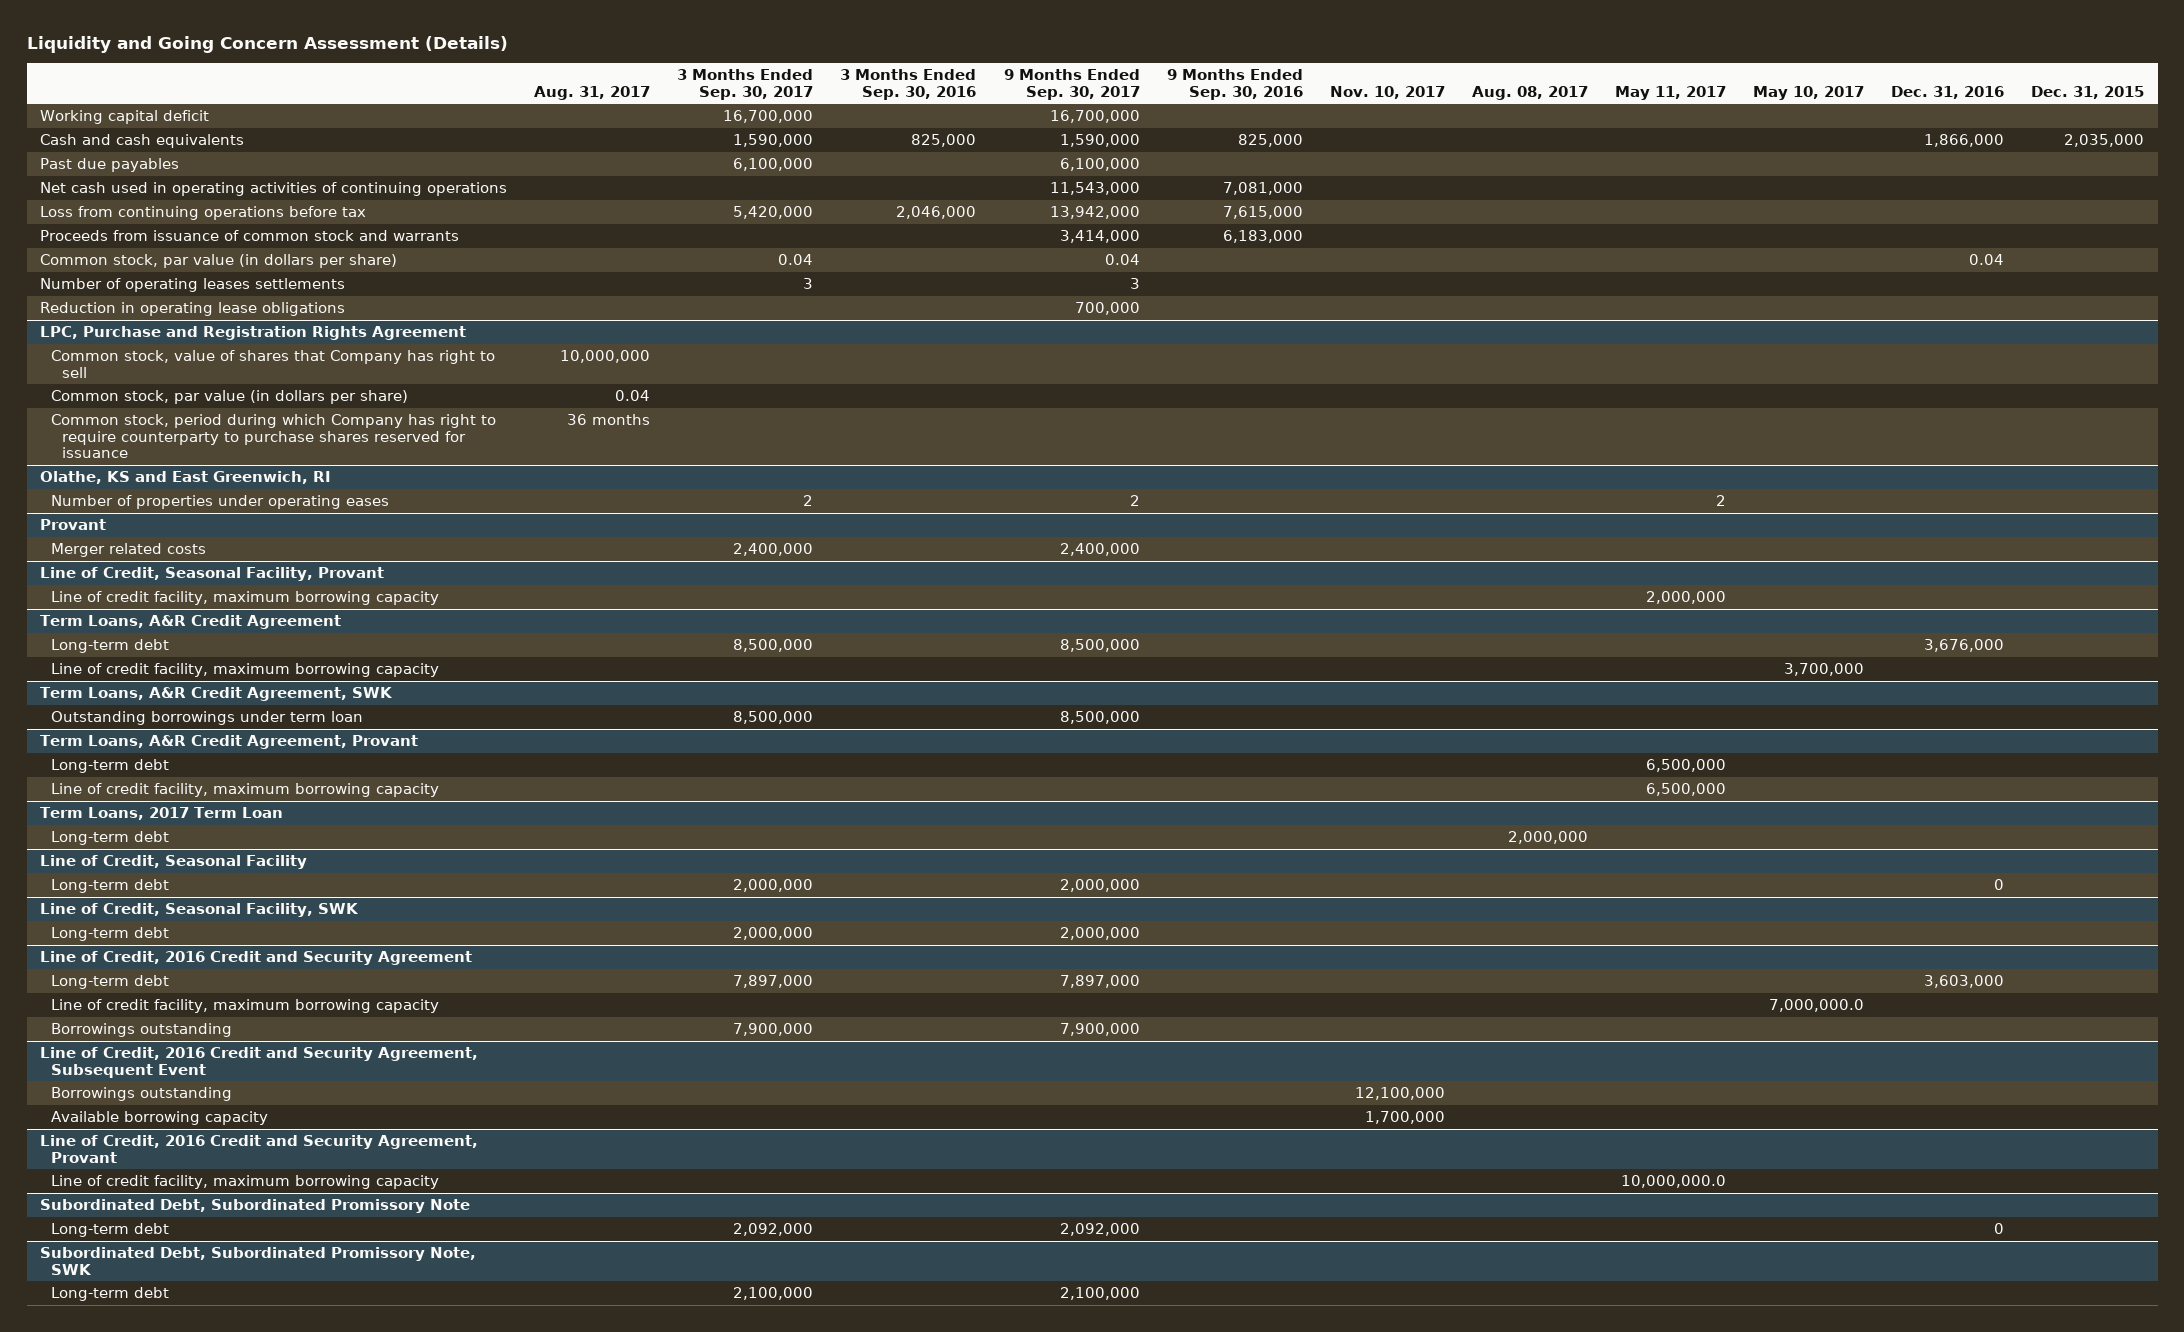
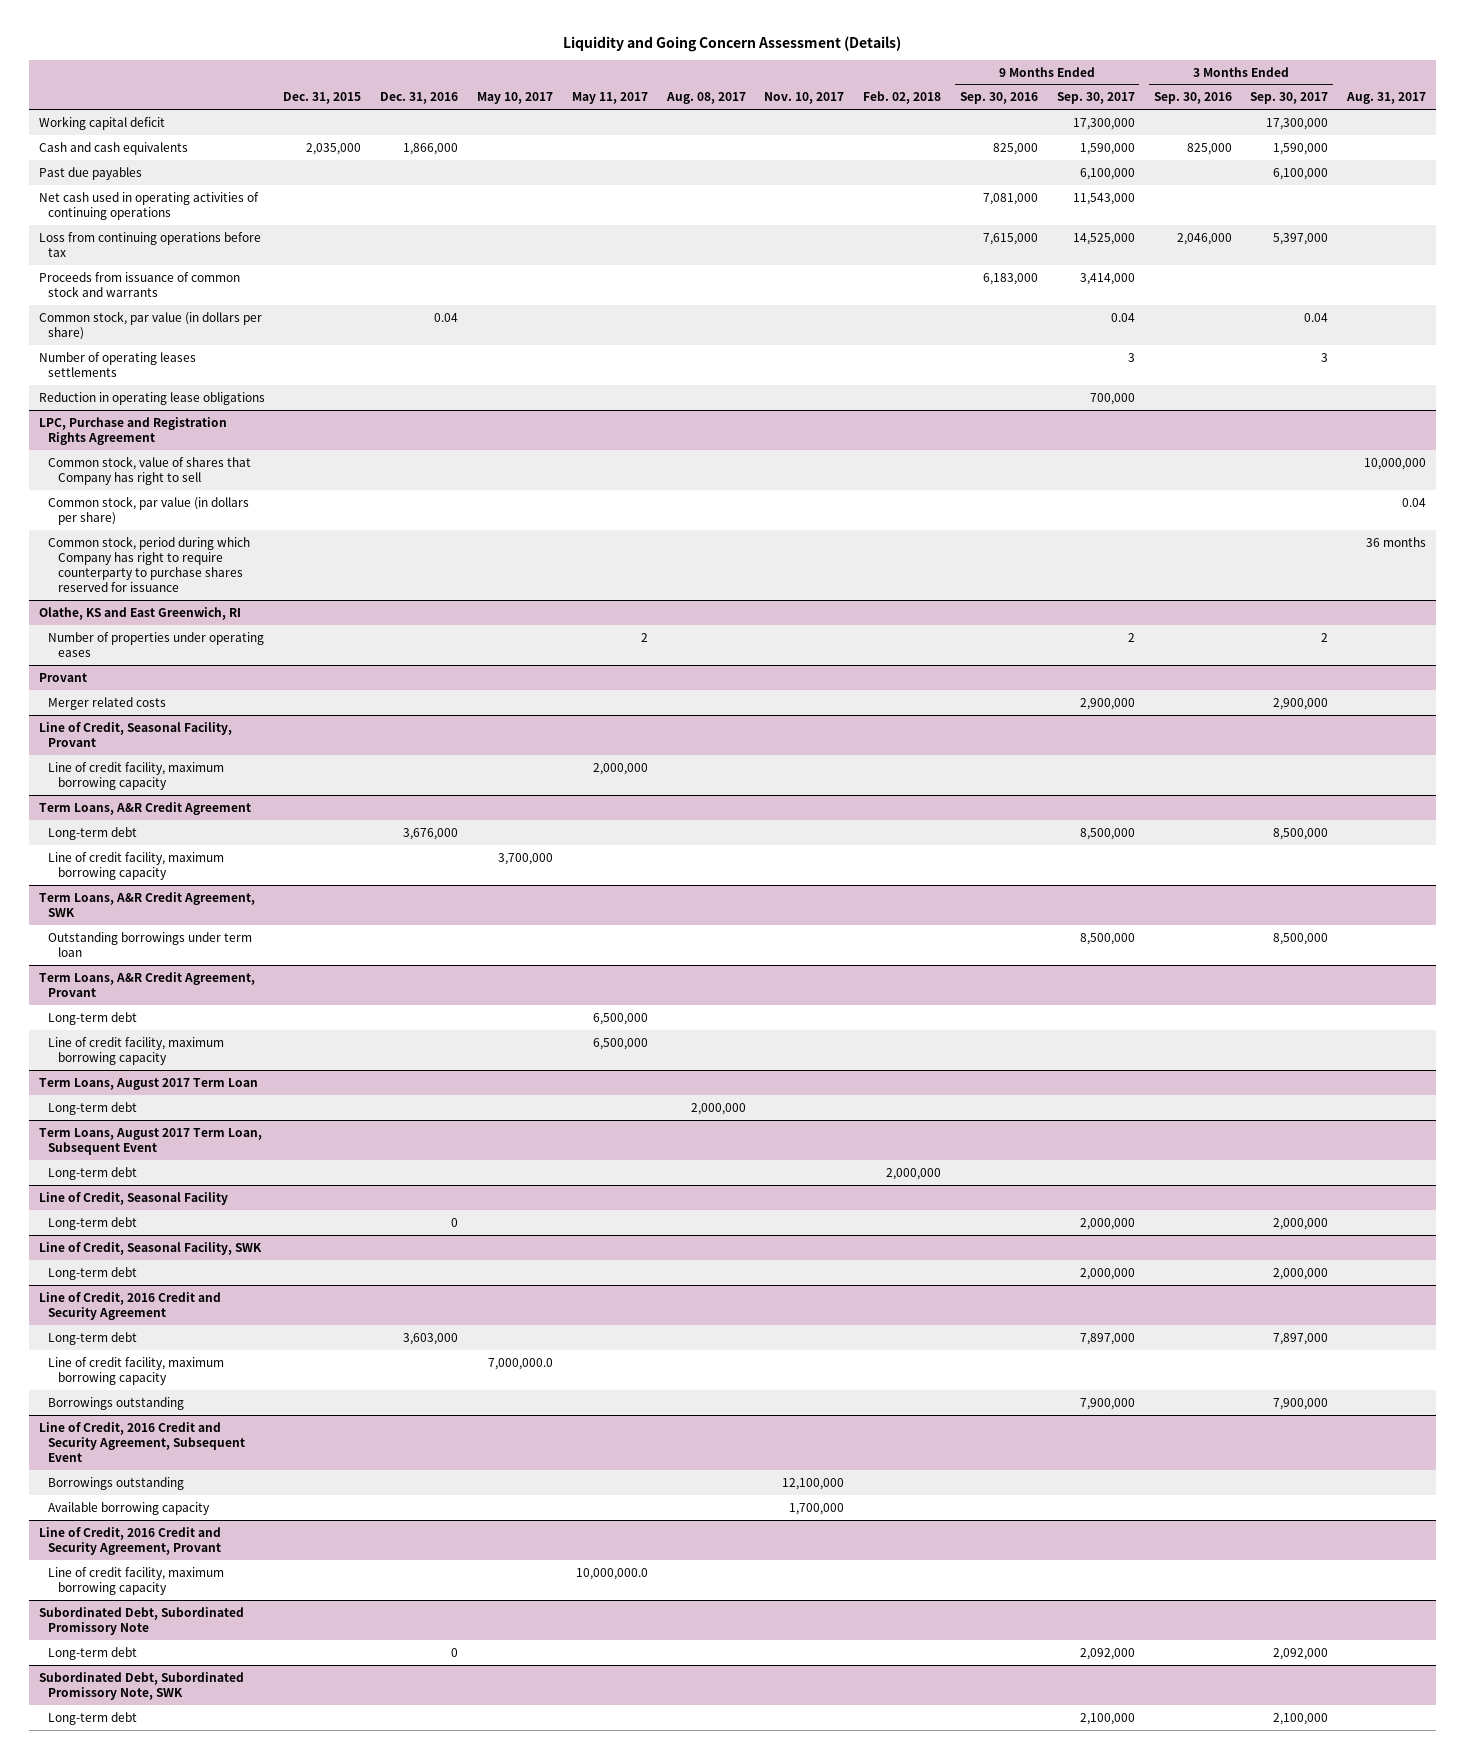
- | Aug. 31, 2017 | 3 Months Ended Sep. 30, 2017 | 3 Months Ended Sep. 30, 2016 | 9 Months Ended Sep. 30, 2017 | 9 Months Ended Sep. 30, 2016 | Nov. 10, 2017 | Aug. 08, 2017 | May 11, 2017 | May 10, 2017 | Dec. 31, 2016 | Dec. 31, 2015
+ | Dec. 31, 2015 | Dec. 31, 2016 | May 10, 2017 | May 11, 2017 | Aug. 08, 2017 | Nov. 10, 2017 | Feb. 02, 2018 | 9 Months Ended Sep. 30, 2016 | 9 Months Ended Sep. 30, 2017 | 3 Months Ended Sep. 30, 2016 | 3 Months Ended Sep. 30, 2017 | Aug. 31, 2017
- Working capital deficit | | 16,700,000 | | 16,700,000 | | | | | | |
+ Working capital deficit | | | | | | | | | 17,300,000 | | 17,300,000 |
- Loss from continuing operations before tax | | 5,420,000 | 2,046,000 | 13,942,000 | 7,615,000 | | | | | |
+ Loss from continuing operations before tax | | | | | | | | 7,615,000 | 14,525,000 | 2,046,000 | 5,397,000 |
@ Provant
- Merger related costs | | 2,400,000 | | 2,400,000 | | | | | | |
+ Merger related costs | | | | | | | | | 2,900,000 | | 2,900,000 |
- Term Loans, 2017 Term Loan
+ Term Loans, August 2017 Term Loan
+ Term Loans, August 2017 Term Loan, Subsequent Event
+ Long-term debt | | | | | | | 2,000,000 | | | | |

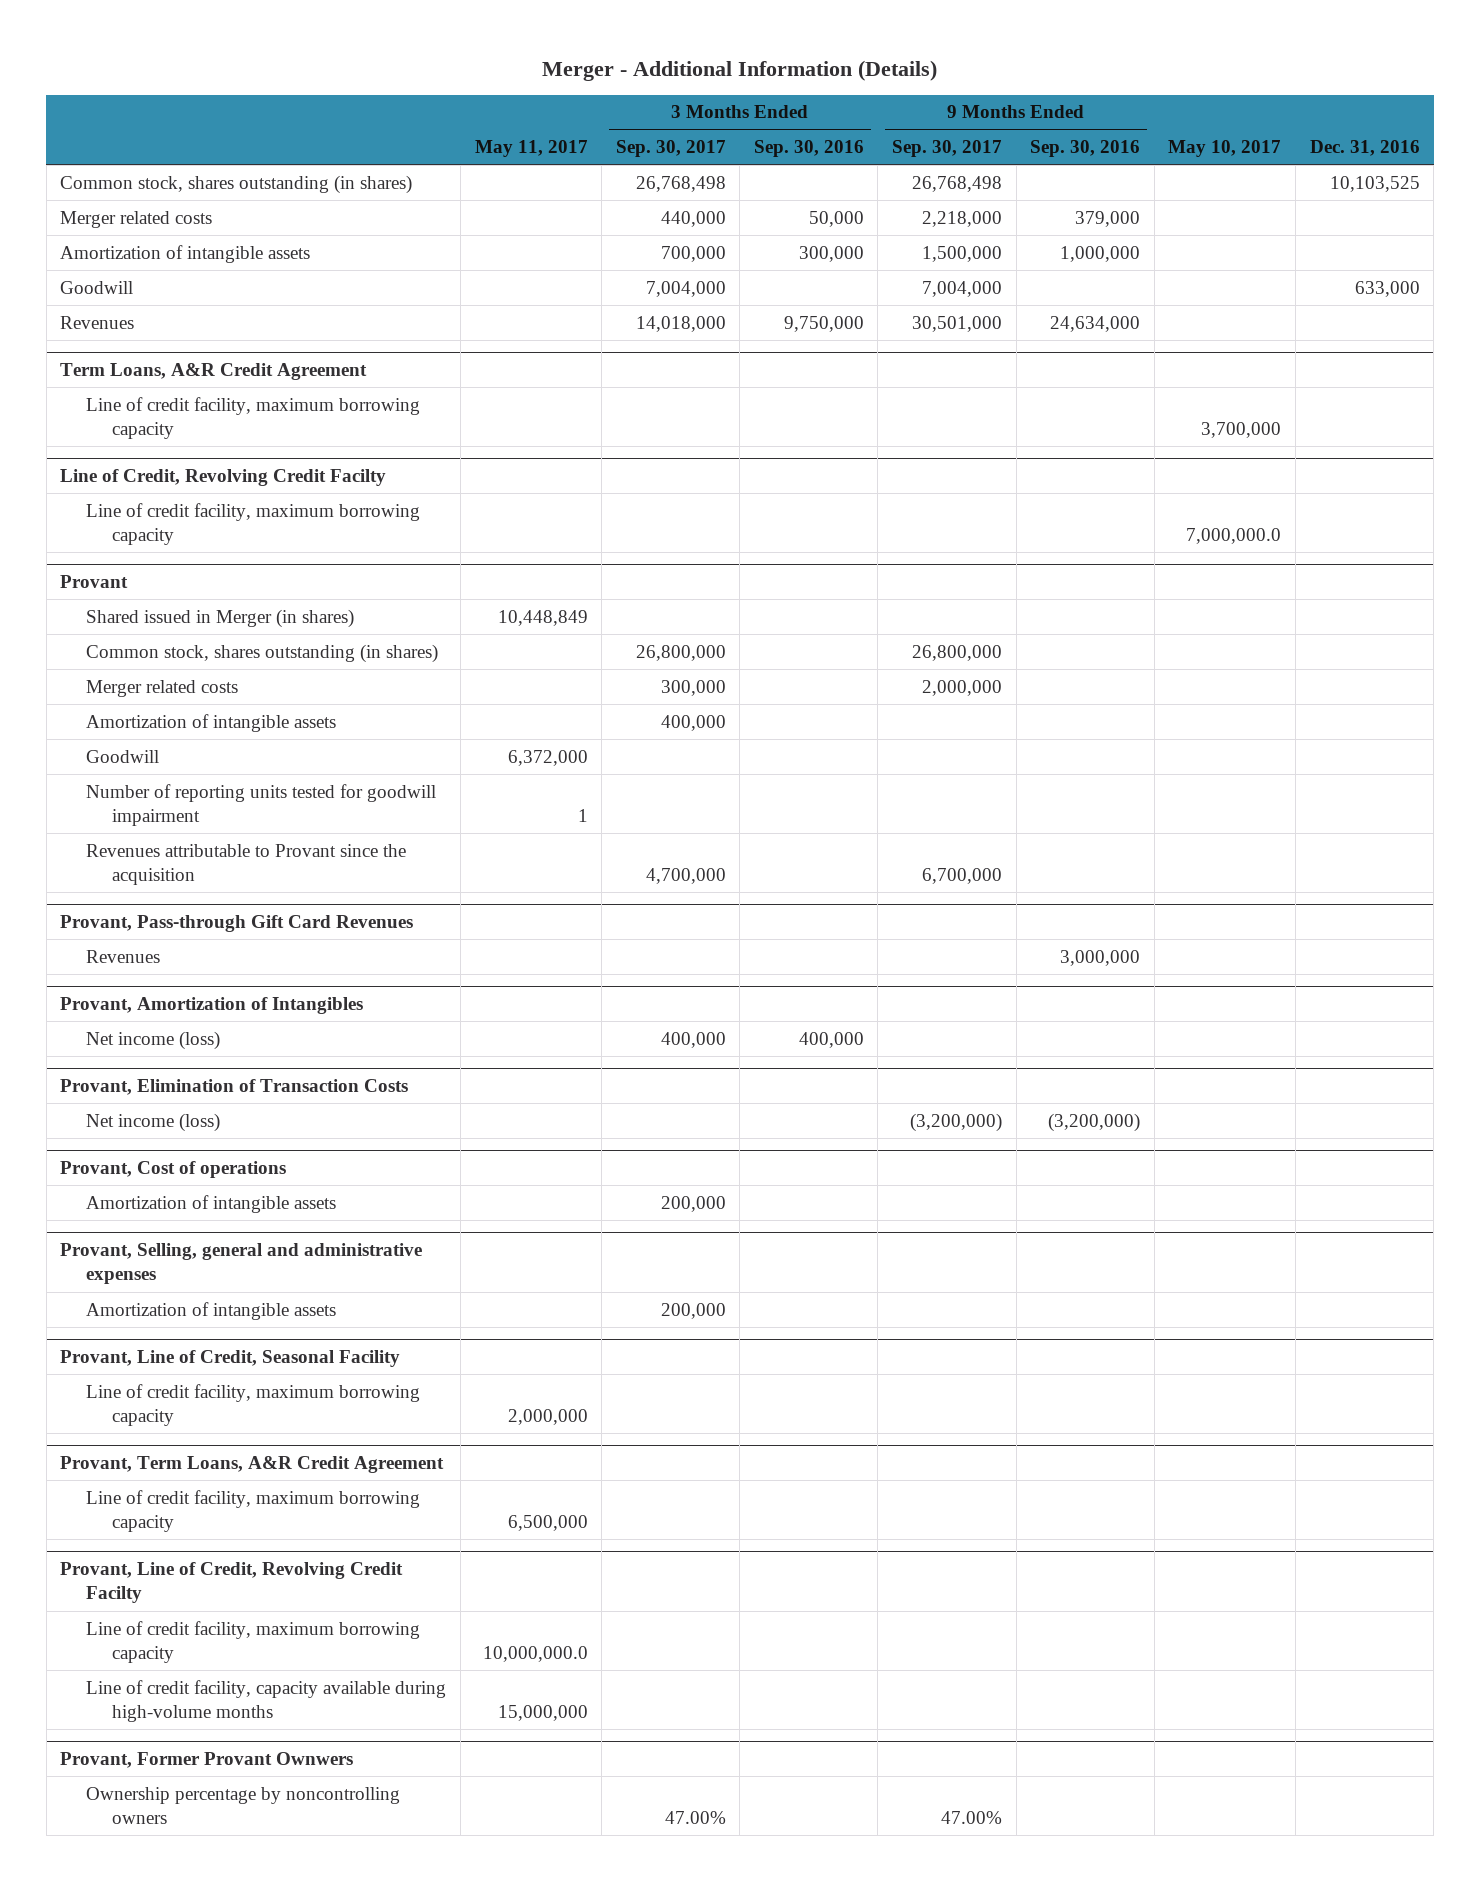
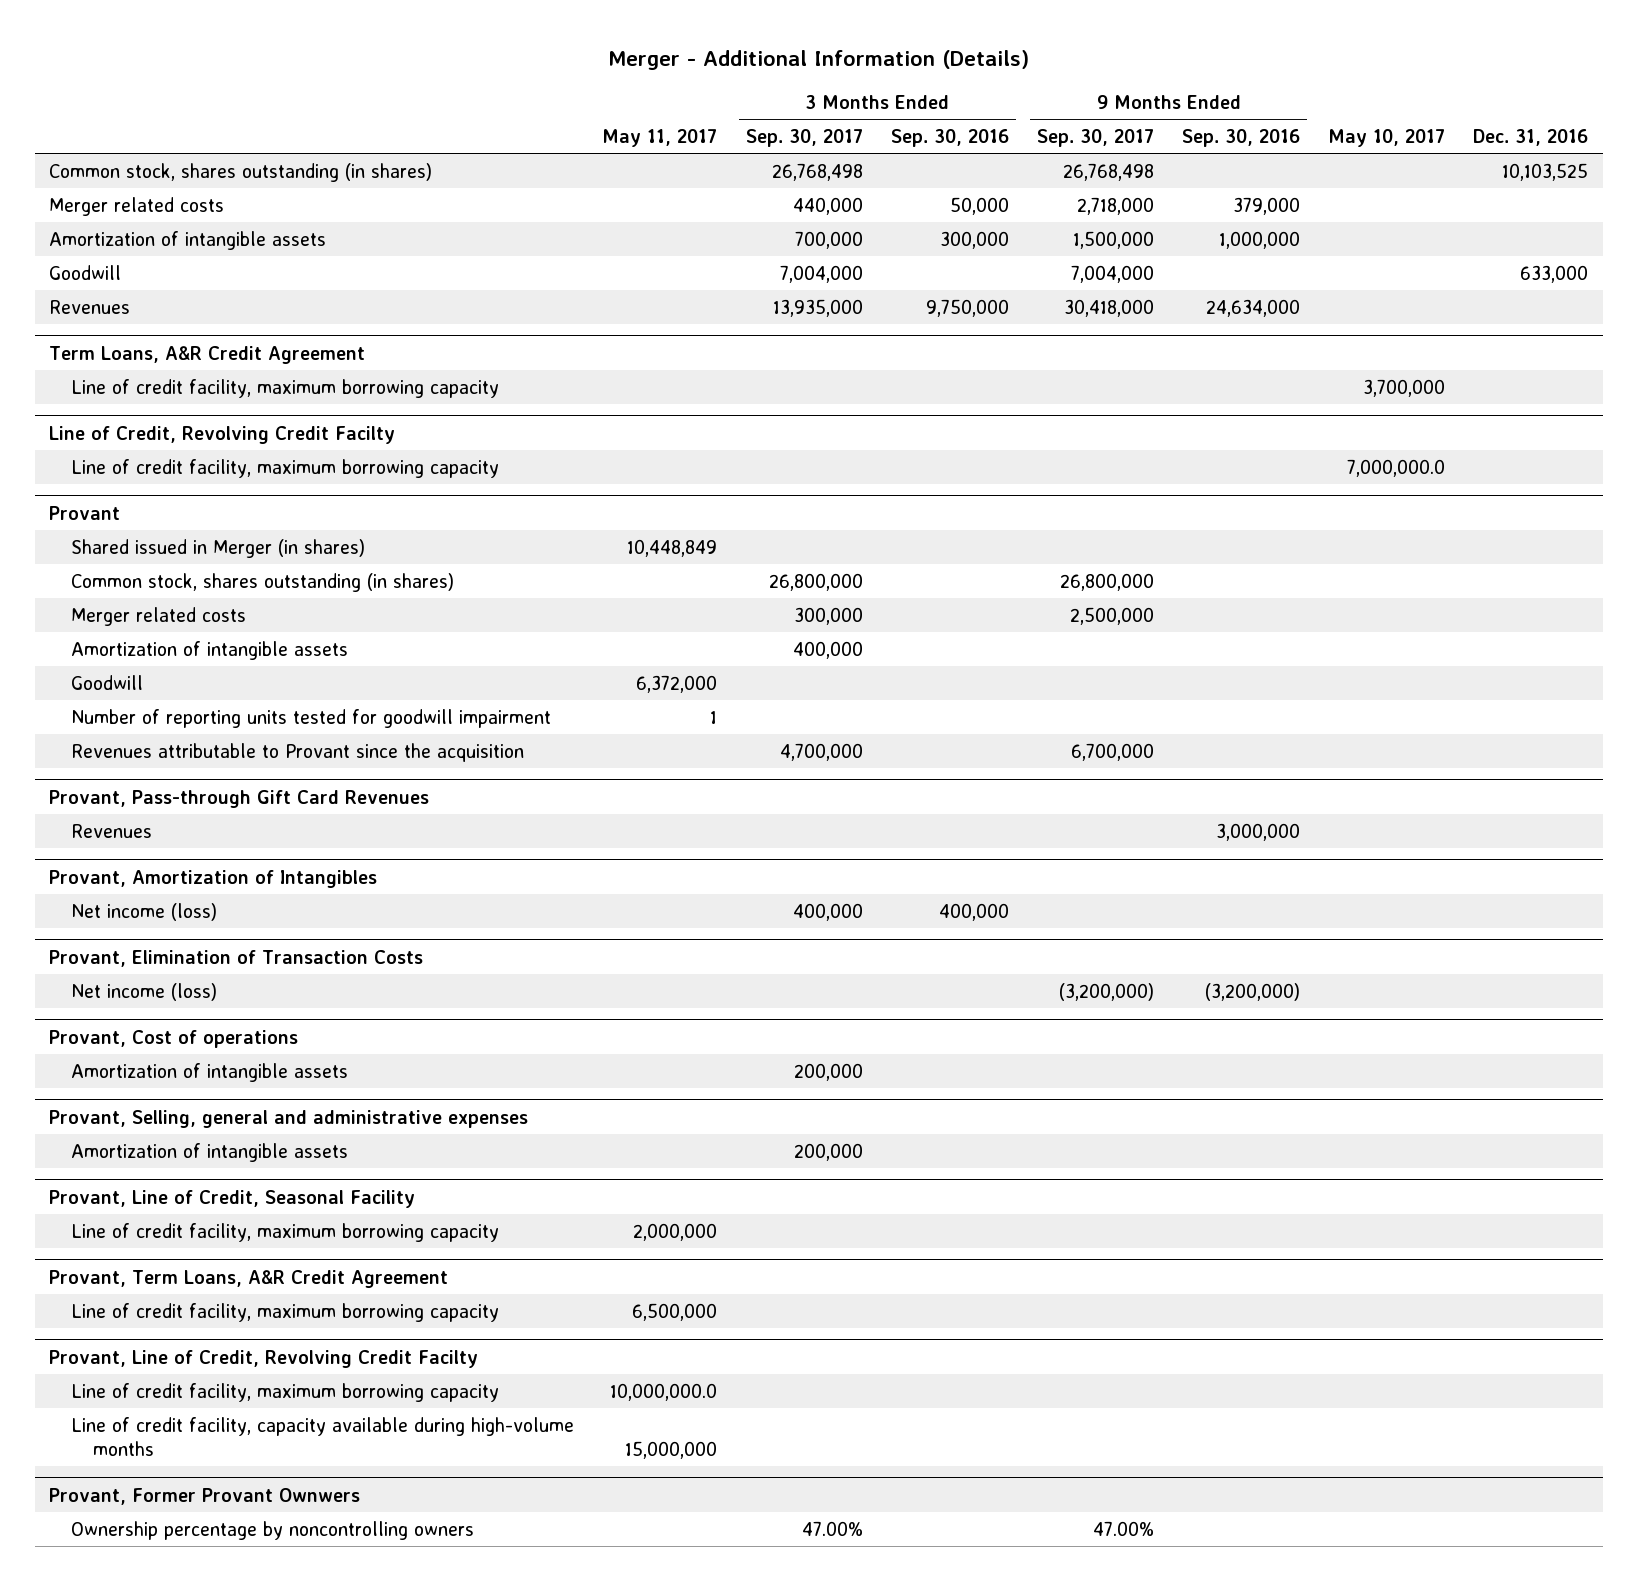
- Merger related costs | | 440,000 | 50,000 | 2,218,000 | 379,000 | |
+ Merger related costs | | 440,000 | 50,000 | 2,718,000 | 379,000 | |
- Revenues | | 14,018,000 | 9,750,000 | 30,501,000 | 24,634,000 | |
+ Revenues | | 13,935,000 | 9,750,000 | 30,418,000 | 24,634,000 | |
@ Provant
- Merger related costs | | 300,000 | | 2,000,000 | | |
+ Merger related costs | | 300,000 | | 2,500,000 | | |

